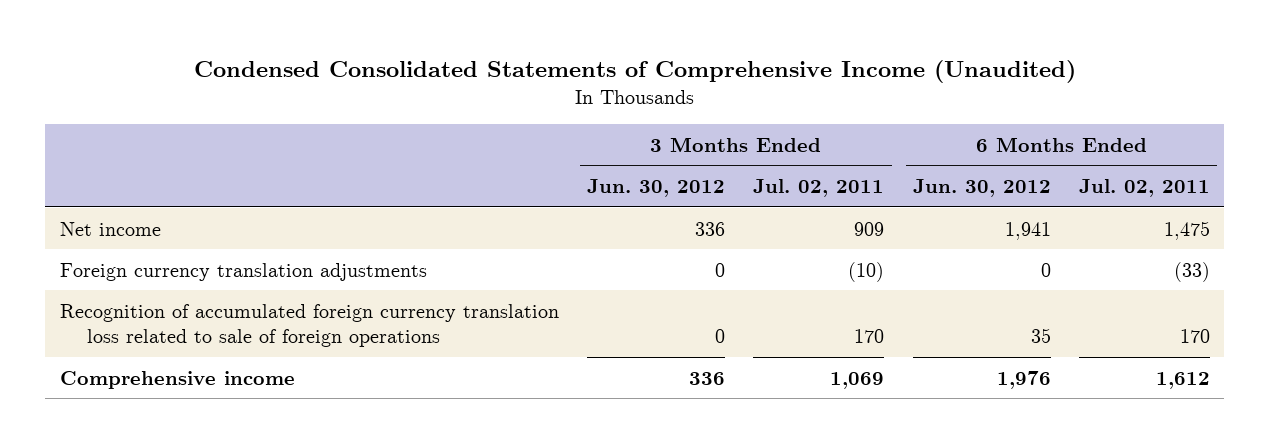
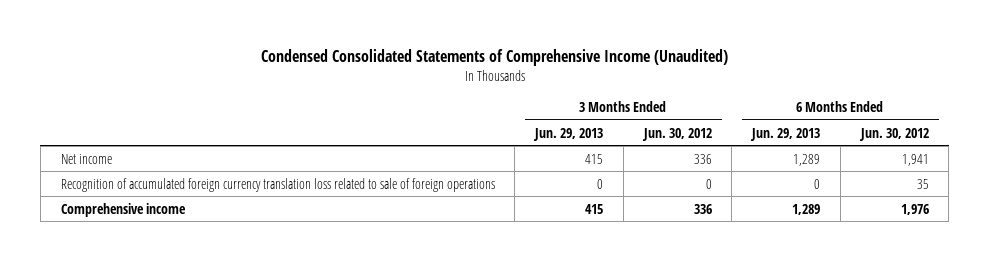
- | 3 Months Ended Jun. 30, 2012 | 3 Months Ended Jul. 02, 2011 | 6 Months Ended Jun. 30, 2012 | 6 Months Ended Jul. 02, 2011
+ | 3 Months Ended Jun. 29, 2013 | 3 Months Ended Jun. 30, 2012 | 6 Months Ended Jun. 29, 2013 | 6 Months Ended Jun. 30, 2012
- Foreign currency translation adjustments | 0 | (10) | 0 | (33)

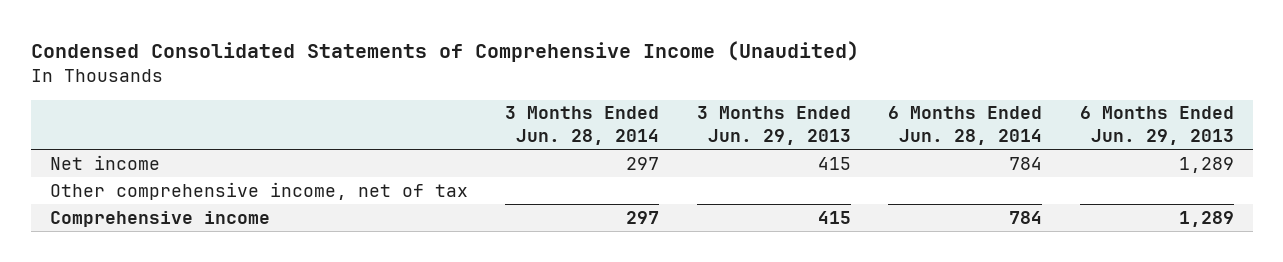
- | 3 Months Ended Jun. 29, 2013 | 3 Months Ended Jun. 30, 2012 | 6 Months Ended Jun. 29, 2013 | 6 Months Ended Jun. 30, 2012
+ | 3 Months Ended Jun. 28, 2014 | 3 Months Ended Jun. 29, 2013 | 6 Months Ended Jun. 28, 2014 | 6 Months Ended Jun. 29, 2013
- Recognition of accumulated foreign currency translation loss related to sale of foreign operations | 0 | 0 | 0 | 35
+ Other comprehensive income, net of tax

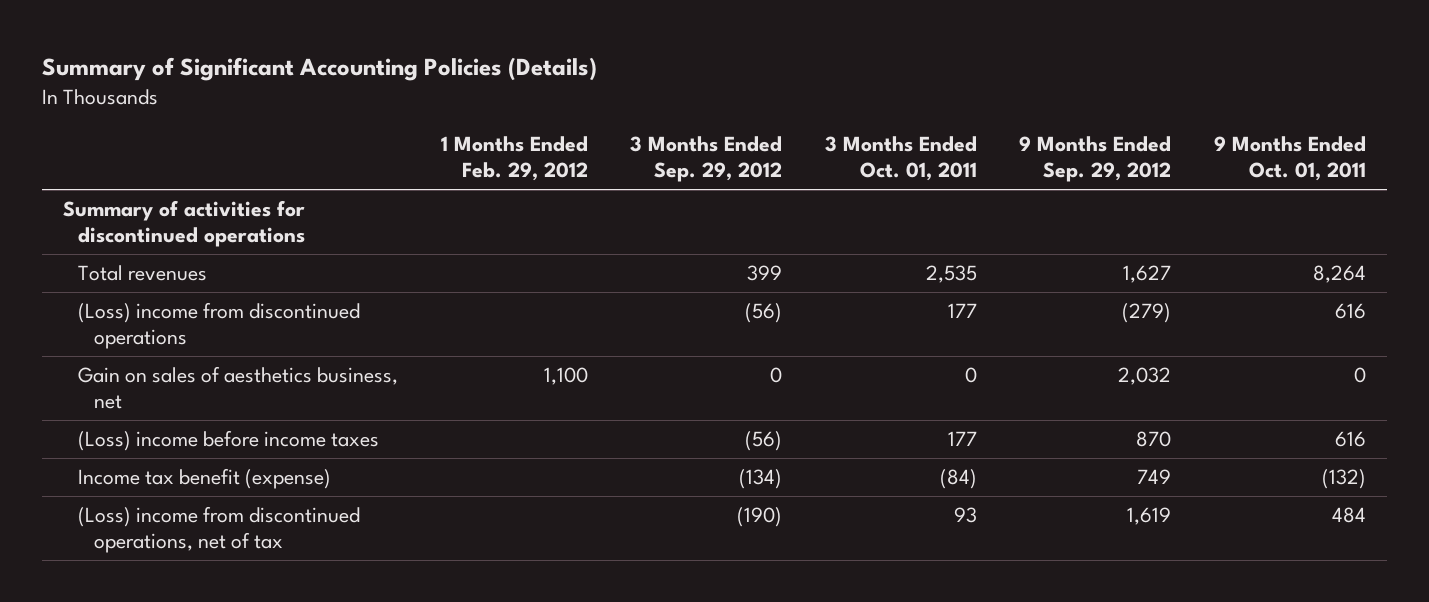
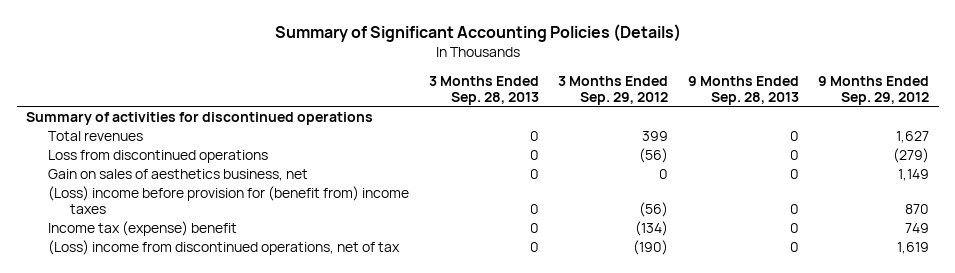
- | 1 Months Ended Feb. 29, 2012 | 3 Months Ended Sep. 29, 2012 | 3 Months Ended Oct. 01, 2011 | 9 Months Ended Sep. 29, 2012 | 9 Months Ended Oct. 01, 2011
+ | 3 Months Ended Sep. 28, 2013 | 3 Months Ended Sep. 29, 2012 | 9 Months Ended Sep. 28, 2013 | 9 Months Ended Sep. 29, 2012
- (Loss) income from discontinued operations | | (56) | 177 | (279) | 616
- Gain on sales of aesthetics business, net | 1,100 | 0 | 0 | 2,032 | 0
- (Loss) income before income taxes | | (56) | 177 | 870 | 616
- Income tax benefit (expense) | | (134) | (84) | 749 | (132)
+ Loss from discontinued operations | 0 | (56) | 0 | (279)
+ Gain on sales of aesthetics business, net | 0 | 0 | 0 | 1,149
+ (Loss) income before provision for (benefit from) income taxes | 0 | (56) | 0 | 870
+ Income tax (expense) benefit | 0 | (134) | 0 | 749

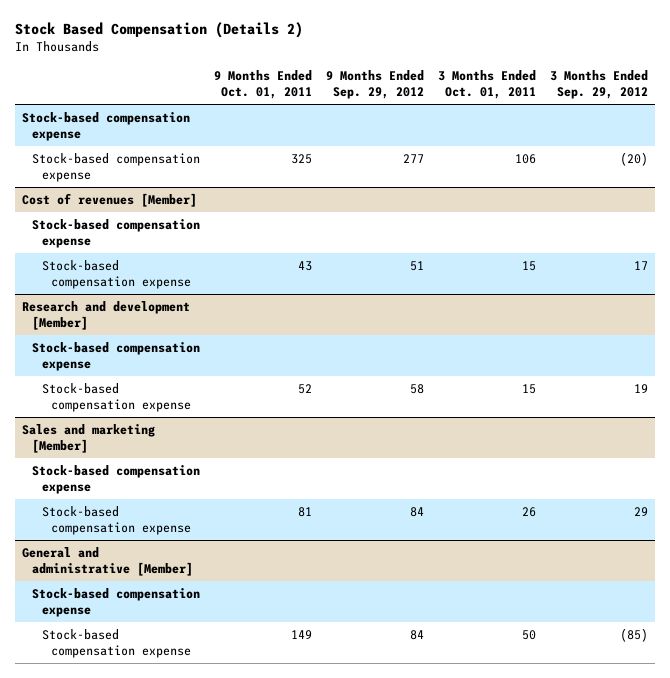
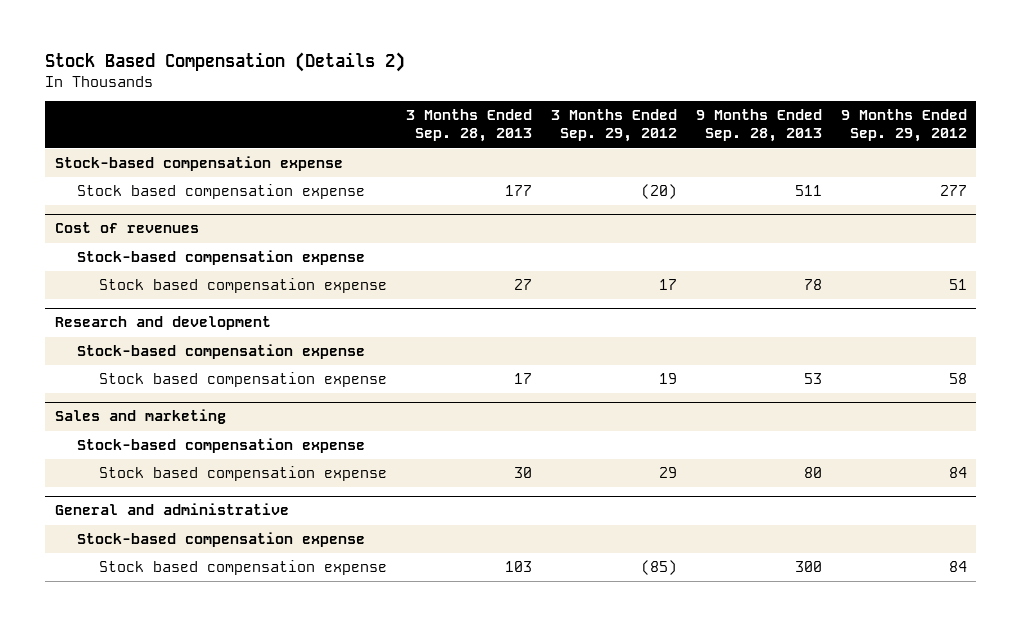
- | 9 Months Ended Oct. 01, 2011 | 9 Months Ended Sep. 29, 2012 | 3 Months Ended Oct. 01, 2011 | 3 Months Ended Sep. 29, 2012
+ | 3 Months Ended Sep. 28, 2013 | 3 Months Ended Sep. 29, 2012 | 9 Months Ended Sep. 28, 2013 | 9 Months Ended Sep. 29, 2012
- Stock-based compensation expense | 325 | 277 | 106 | (20)
- Cost of revenues [Member]
+ Stock based compensation expense | 177 | (20) | 511 | 277
+ Cost of revenues
- Stock-based compensation expense | 43 | 51 | 15 | 17
- Research and development [Member]
+ Stock based compensation expense | 27 | 17 | 78 | 51
+ Research and development
- Stock-based compensation expense | 52 | 58 | 15 | 19
- Sales and marketing [Member]
+ Stock based compensation expense | 17 | 19 | 53 | 58
+ Sales and marketing
- Stock-based compensation expense | 81 | 84 | 26 | 29
- General and administrative [Member]
+ Stock based compensation expense | 30 | 29 | 80 | 84
+ General and administrative
- Stock-based compensation expense | 149 | 84 | 50 | (85)
+ Stock based compensation expense | 103 | (85) | 300 | 84

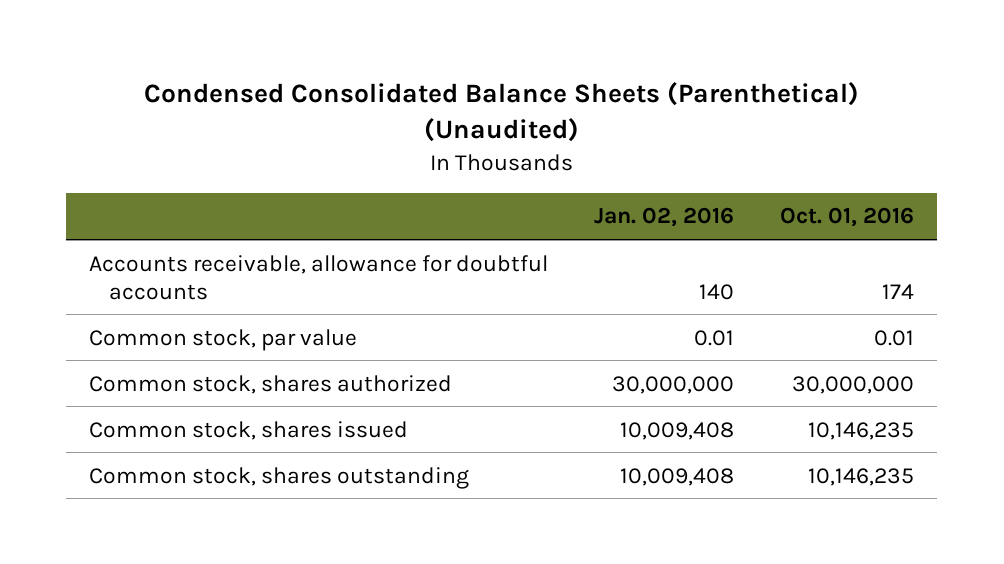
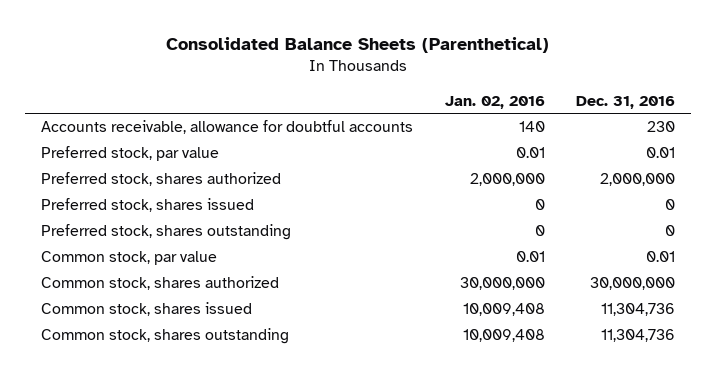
- Condensed Consolidated Balance Sheets (Parenthetical) (Unaudited)
+ Consolidated Balance Sheets (Parenthetical)
- | Jan. 02, 2016 | Oct. 01, 2016
+ | Jan. 02, 2016 | Dec. 31, 2016
+ Preferred stock, par value | 0.01 | 0.01
+ Preferred stock, shares authorized | 2,000,000 | 2,000,000
+ Preferred stock, shares issued | 0 | 0
+ Preferred stock, shares outstanding | 0 | 0

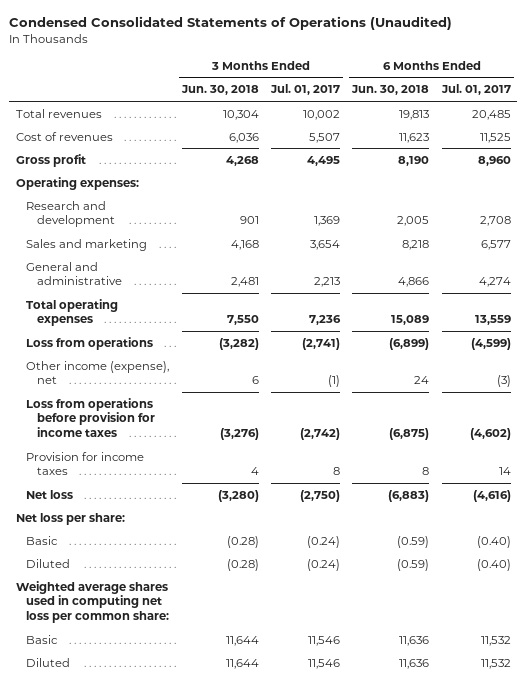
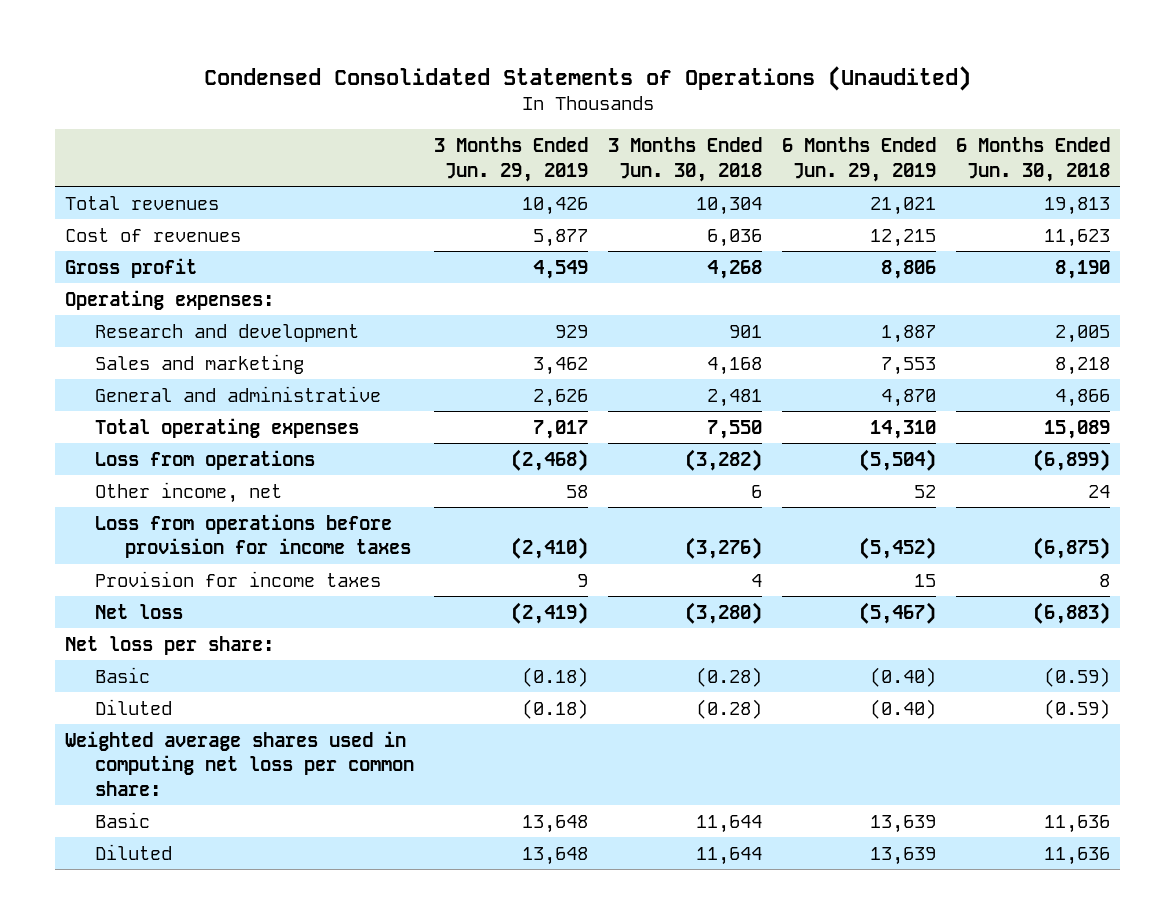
- | 3 Months Ended Jun. 30, 2018 | 3 Months Ended Jul. 01, 2017 | 6 Months Ended Jun. 30, 2018 | 6 Months Ended Jul. 01, 2017
+ | 3 Months Ended Jun. 29, 2019 | 3 Months Ended Jun. 30, 2018 | 6 Months Ended Jun. 29, 2019 | 6 Months Ended Jun. 30, 2018
- Other income (expense), net | 6 | (1) | 24 | (3)
+ Other income, net | 58 | 6 | 52 | 24

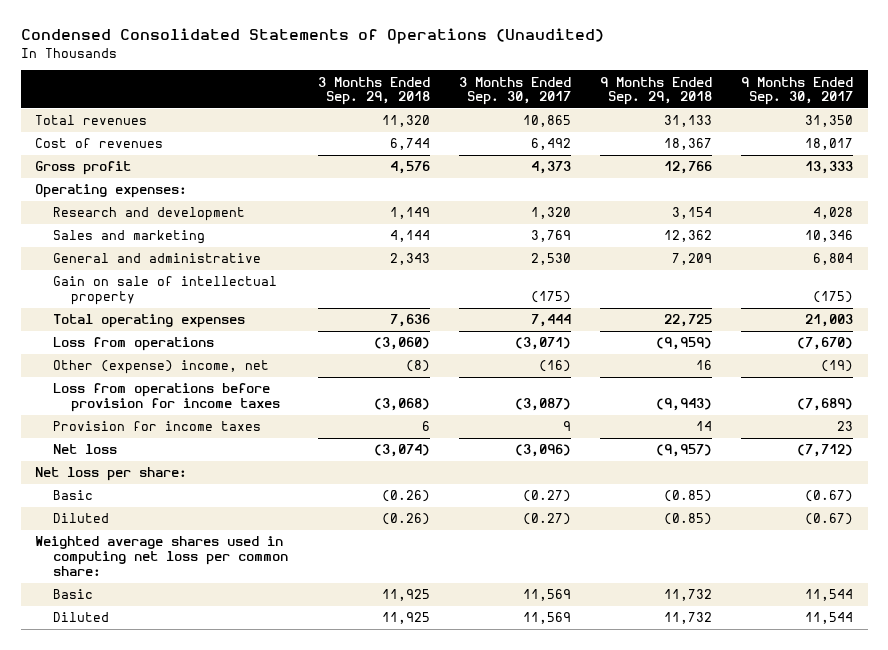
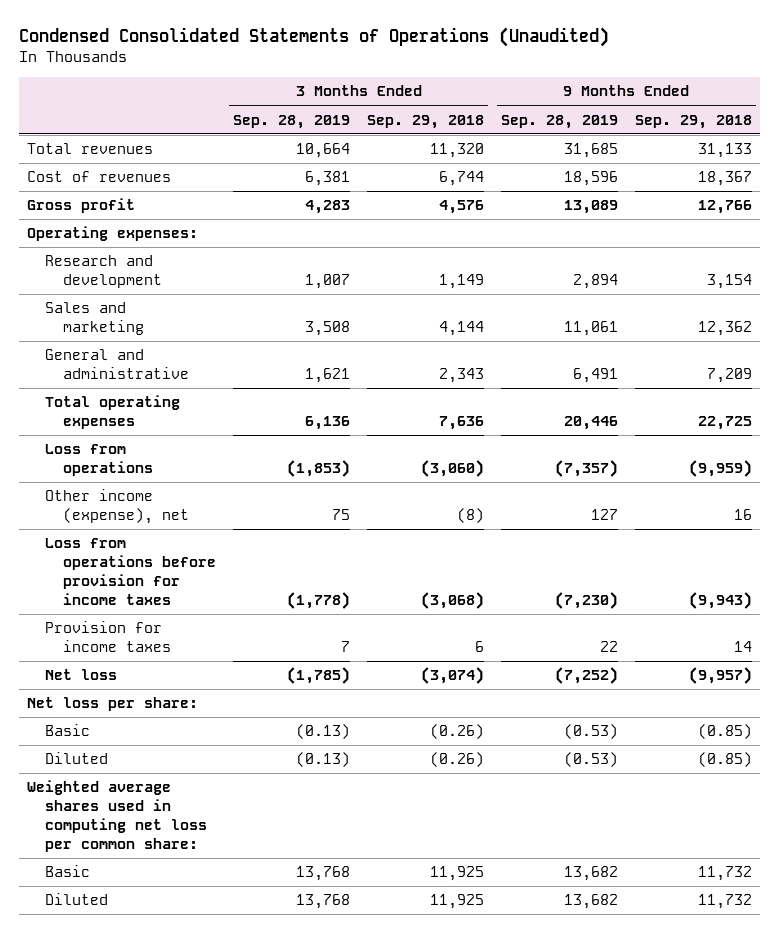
- | 3 Months Ended Sep. 29, 2018 | 3 Months Ended Sep. 30, 2017 | 9 Months Ended Sep. 29, 2018 | 9 Months Ended Sep. 30, 2017
+ | 3 Months Ended Sep. 28, 2019 | 3 Months Ended Sep. 29, 2018 | 9 Months Ended Sep. 28, 2019 | 9 Months Ended Sep. 29, 2018
- Gain on sale of intellectual property | | (175) | | (175)
- Other (expense) income, net | (8) | (16) | 16 | (19)
+ Other income (expense), net | 75 | (8) | 127 | 16

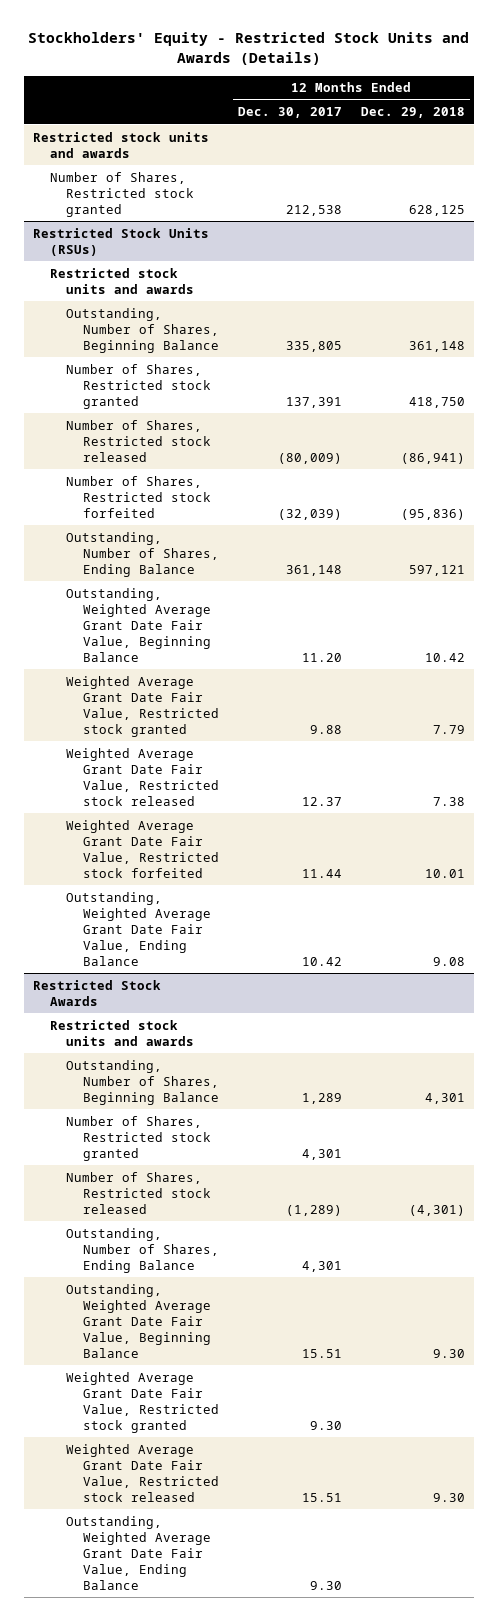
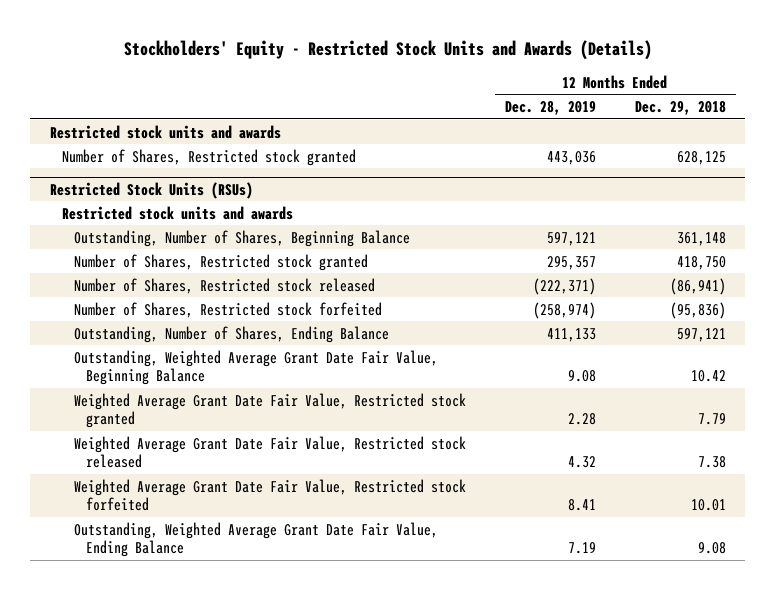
- | 12 Months Ended Dec. 30, 2017 | 12 Months Ended Dec. 29, 2018
+ | 12 Months Ended Dec. 28, 2019 | 12 Months Ended Dec. 29, 2018
- Restricted Stock Awards
- Restricted stock units and awards
- Outstanding, Number of Shares, Beginning Balance | 1,289 | 4,301
- Number of Shares, Restricted stock granted | 4,301 |
- Number of Shares, Restricted stock released | (1,289) | (4,301)
- Outstanding, Number of Shares, Ending Balance | 4,301 |
- Outstanding, Weighted Average Grant Date Fair Value, Beginning Balance | 15.51 | 9.30
- Weighted Average Grant Date Fair Value, Restricted stock granted | 9.30 |
- Weighted Average Grant Date Fair Value, Restricted stock released | 15.51 | 9.30
- Outstanding, Weighted Average Grant Date Fair Value, Ending Balance | 9.30 |

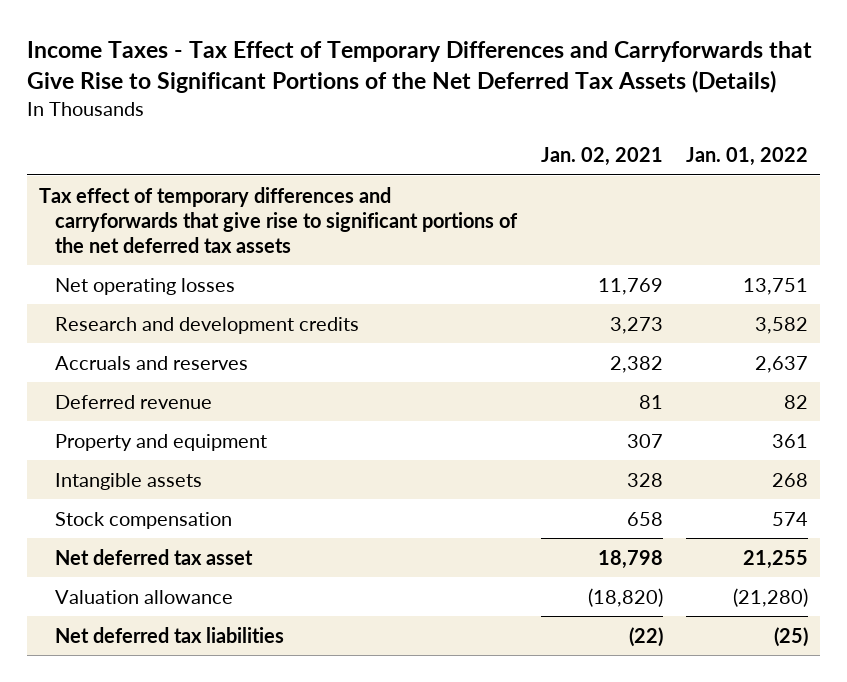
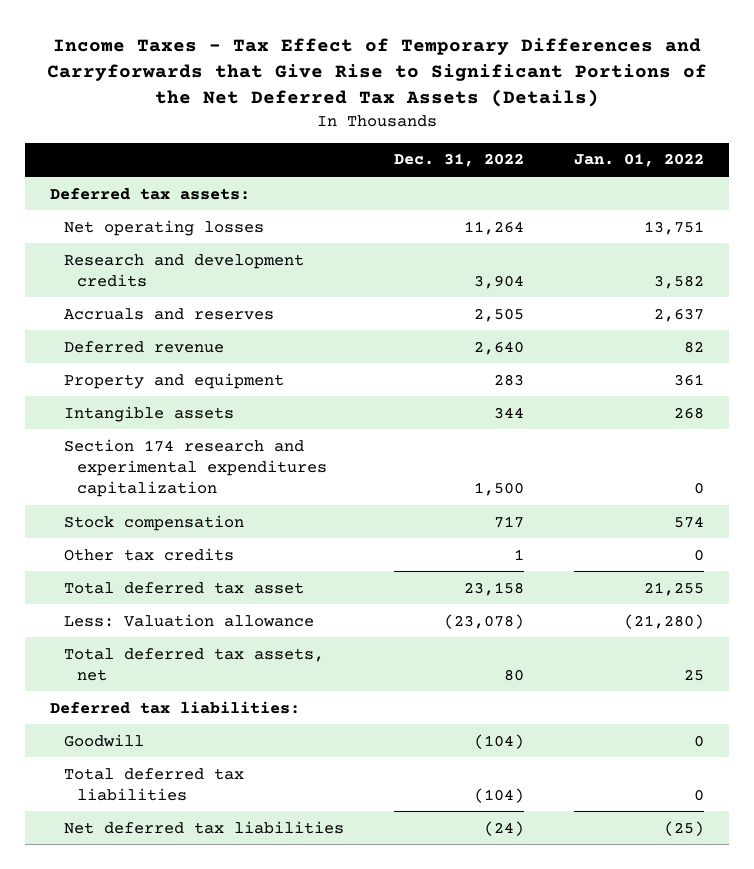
- | Jan. 02, 2021 | Jan. 01, 2022
+ | Dec. 31, 2022 | Jan. 01, 2022
- Tax effect of temporary differences and carryforwards that give rise to significant portions of the net deferred tax assets
+ Deferred tax assets:
+ Section 174 research and experimental expenditures capitalization | 1,500 | 0
- Net deferred tax asset | 18,798 | 21,255
- Valuation allowance | (18,820) | (21,280)
+ Other tax credits | 1 | 0
+ Total deferred tax asset | 23,158 | 21,255
+ Less: Valuation allowance | (23,078) | (21,280)
+ Total deferred tax assets, net | 80 | 25
+ Deferred tax liabilities:
+ Goodwill | (104) | 0
+ Total deferred tax liabilities | (104) | 0

